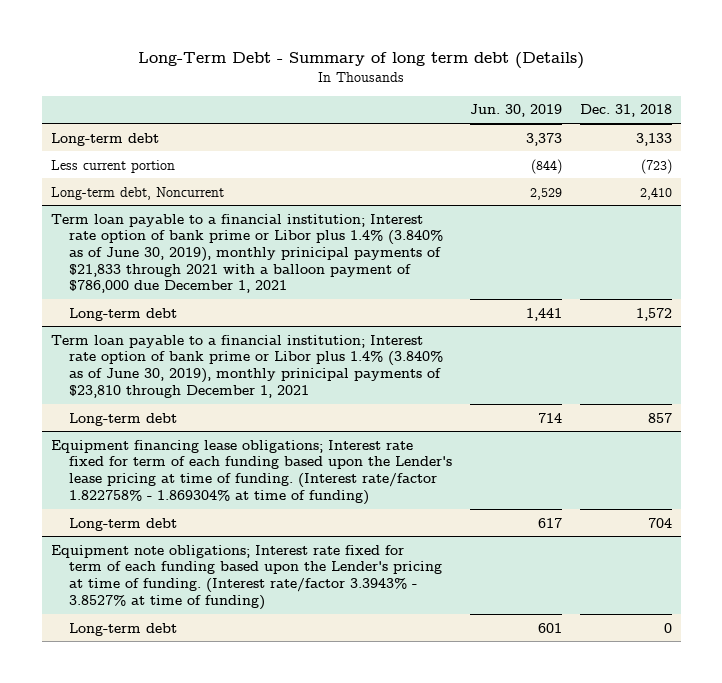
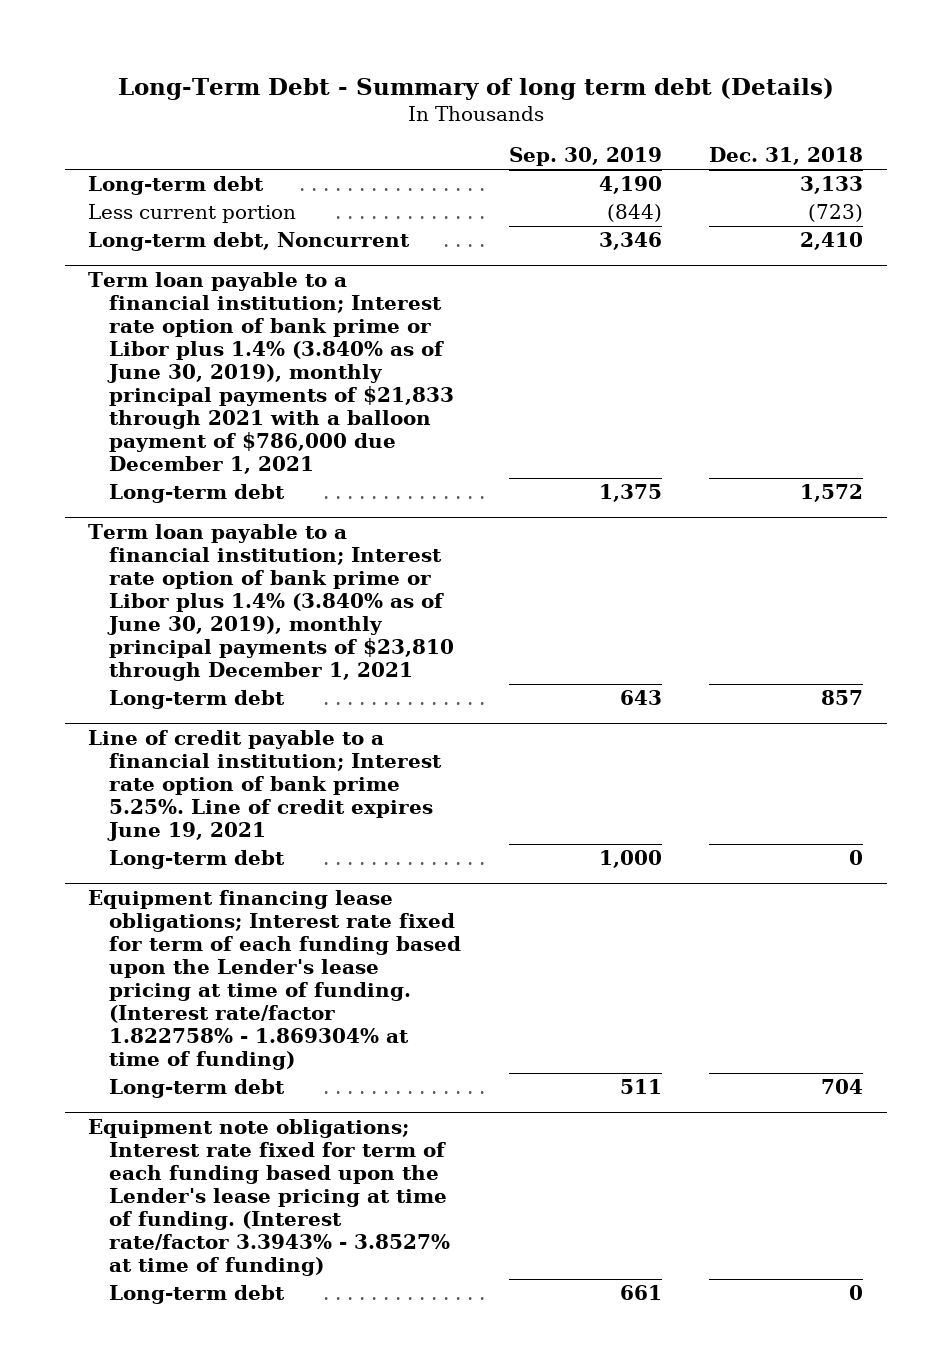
- | Jun. 30, 2019 | Dec. 31, 2018
+ | Sep. 30, 2019 | Dec. 31, 2018
- Term loan payable to a financial institution; Interest rate option of bank prime or Libor plus 1.4% (3.840% as of June 30, 2019), monthly prinicipal payments of $21,833 through 2021 with a balloon payment of $786,000 due December 1, 2021
+ Term loan payable to a financial institution; Interest rate option of bank prime or Libor plus 1.4% (3.840% as of June 30, 2019), monthly principal payments of $21,833 through 2021 with a balloon payment of $786,000 due December 1, 2021
- Term loan payable to a financial institution; Interest rate option of bank prime or Libor plus 1.4% (3.840% as of June 30, 2019), monthly prinicipal payments of $23,810 through December 1, 2021
+ Term loan payable to a financial institution; Interest rate option of bank prime or Libor plus 1.4% (3.840% as of June 30, 2019), monthly principal payments of $23,810 through December 1, 2021
+ Line of credit payable to a financial institution; Interest rate option of bank prime 5.25%. Line of credit expires June 19, 2021
+ Long-term debt | 1,000 | 0
- Equipment note obligations; Interest rate fixed for term of each funding based upon the Lender's pricing at time of funding. (Interest rate/factor 3.3943% - 3.8527% at time of funding)
+ Equipment note obligations; Interest rate fixed for term of each funding based upon the Lender's lease pricing at time of funding. (Interest rate/factor 3.3943% - 3.8527% at time of funding)

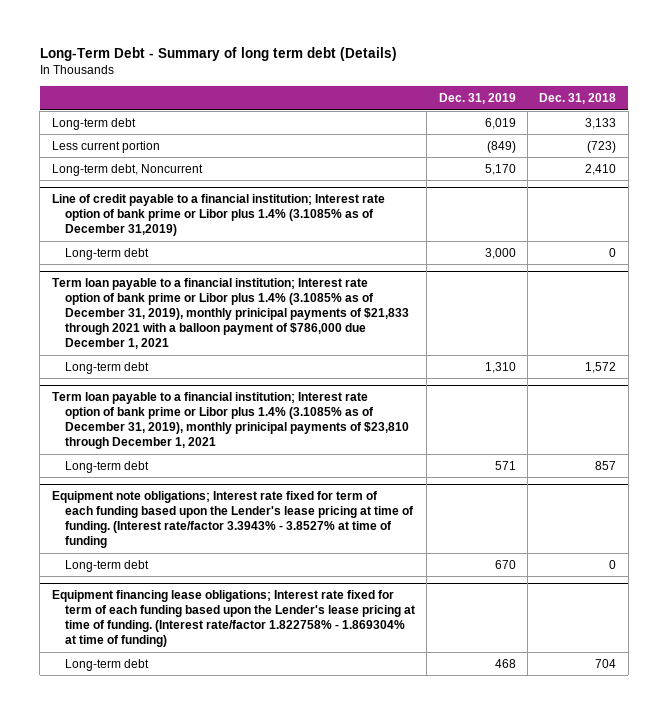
- | Sep. 30, 2019 | Dec. 31, 2018
+ | Dec. 31, 2019 | Dec. 31, 2018
- Term loan payable to a financial institution; Interest rate option of bank prime or Libor plus 1.4% (3.840% as of June 30, 2019), monthly principal payments of $21,833 through 2021 with a balloon payment of $786,000 due December 1, 2021
+ Line of credit payable to a financial institution; Interest rate option of bank prime or Libor plus 1.4% (3.1085% as of December 31,2019)
+ Long-term debt | 3,000 | 0
+ Term loan payable to a financial institution; Interest rate option of bank prime or Libor plus 1.4% (3.1085% as of December 31, 2019), monthly prinicipal payments of $21,833 through 2021 with a balloon payment of $786,000 due December 1, 2021
- Term loan payable to a financial institution; Interest rate option of bank prime or Libor plus 1.4% (3.840% as of June 30, 2019), monthly principal payments of $23,810 through December 1, 2021
+ Term loan payable to a financial institution; Interest rate option of bank prime or Libor plus 1.4% (3.1085% as of December 31, 2019), monthly prinicipal payments of $23,810 through December 1, 2021
- Line of credit payable to a financial institution; Interest rate option of bank prime 5.25%. Line of credit expires June 19, 2021
+ Equipment note obligations; Interest rate fixed for term of each funding based upon the Lender's lease pricing at time of funding. (Interest rate/factor 3.3943% - 3.8527% at time of funding
- Equipment note obligations; Interest rate fixed for term of each funding based upon the Lender's lease pricing at time of funding. (Interest rate/factor 3.3943% - 3.8527% at time of funding)
- Long-term debt | 661 | 0

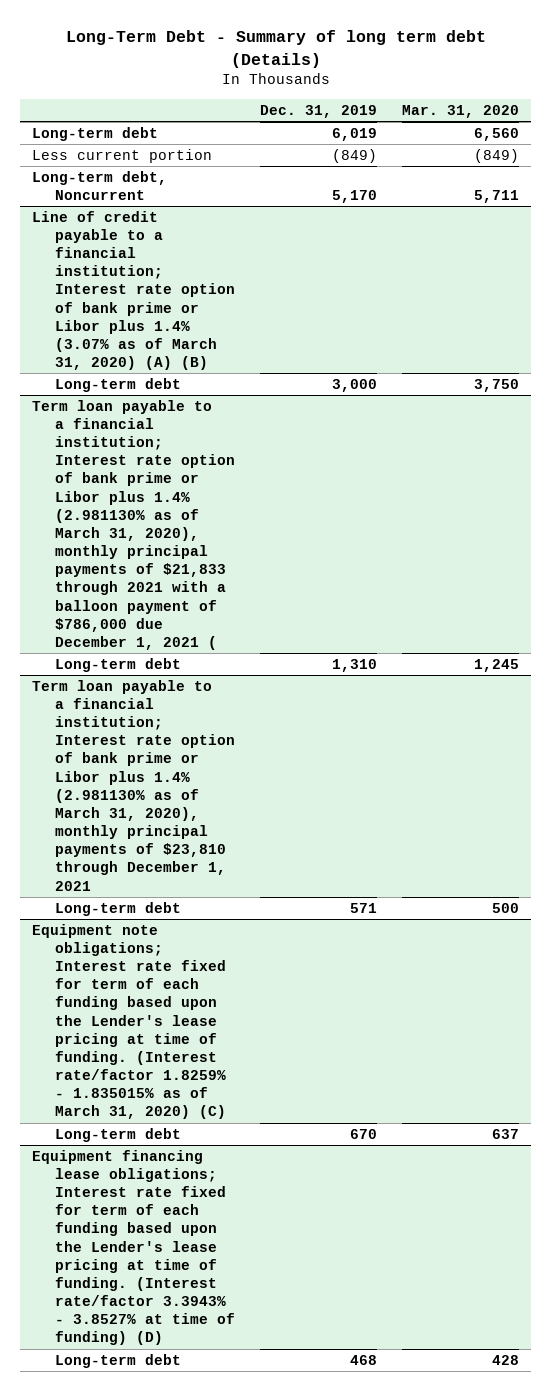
- | Dec. 31, 2019 | Dec. 31, 2018
+ | Dec. 31, 2019 | Mar. 31, 2020
- Line of credit payable to a financial institution; Interest rate option of bank prime or Libor plus 1.4% (3.1085% as of December 31,2019)
+ Line of credit payable to a financial institution; Interest rate option of bank prime or Libor plus 1.4% (3.07% as of March 31, 2020) (A) (B)
- Term loan payable to a financial institution; Interest rate option of bank prime or Libor plus 1.4% (3.1085% as of December 31, 2019), monthly prinicipal payments of $21,833 through 2021 with a balloon payment of $786,000 due December 1, 2021
+ Term loan payable to a financial institution; Interest rate option of bank prime or Libor plus 1.4% (2.981130% as of March 31, 2020), monthly principal payments of $21,833 through 2021 with a balloon payment of $786,000 due December 1, 2021 (
- Term loan payable to a financial institution; Interest rate option of bank prime or Libor plus 1.4% (3.1085% as of December 31, 2019), monthly prinicipal payments of $23,810 through December 1, 2021
+ Term loan payable to a financial institution; Interest rate option of bank prime or Libor plus 1.4% (2.981130% as of March 31, 2020), monthly principal payments of $23,810 through December 1, 2021
- Equipment note obligations; Interest rate fixed for term of each funding based upon the Lender's lease pricing at time of funding. (Interest rate/factor 3.3943% - 3.8527% at time of funding
+ Equipment note obligations; Interest rate fixed for term of each funding based upon the Lender's lease pricing at time of funding. (Interest rate/factor 1.8259% - 1.835015% as of March 31, 2020) (C)
- Equipment financing lease obligations; Interest rate fixed for term of each funding based upon the Lender's lease pricing at time of funding. (Interest rate/factor 1.822758% - 1.869304% at time of funding)
+ Equipment financing lease obligations; Interest rate fixed for term of each funding based upon the Lender's lease pricing at time of funding. (Interest rate/factor 3.3943% - 3.8527% at time of funding) (D)

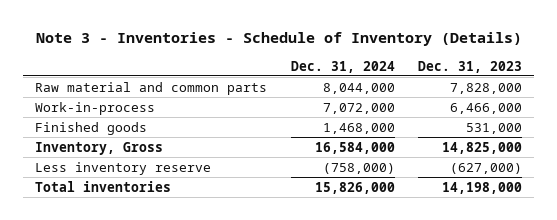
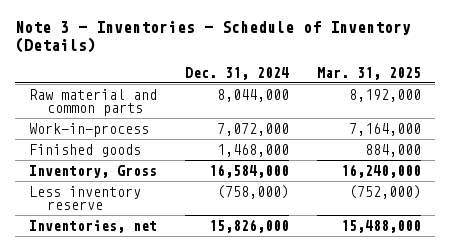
- | Dec. 31, 2024 | Dec. 31, 2023
+ | Dec. 31, 2024 | Mar. 31, 2025
- Total inventories | 15,826,000 | 14,198,000
+ Inventories, net | 15,826,000 | 15,488,000

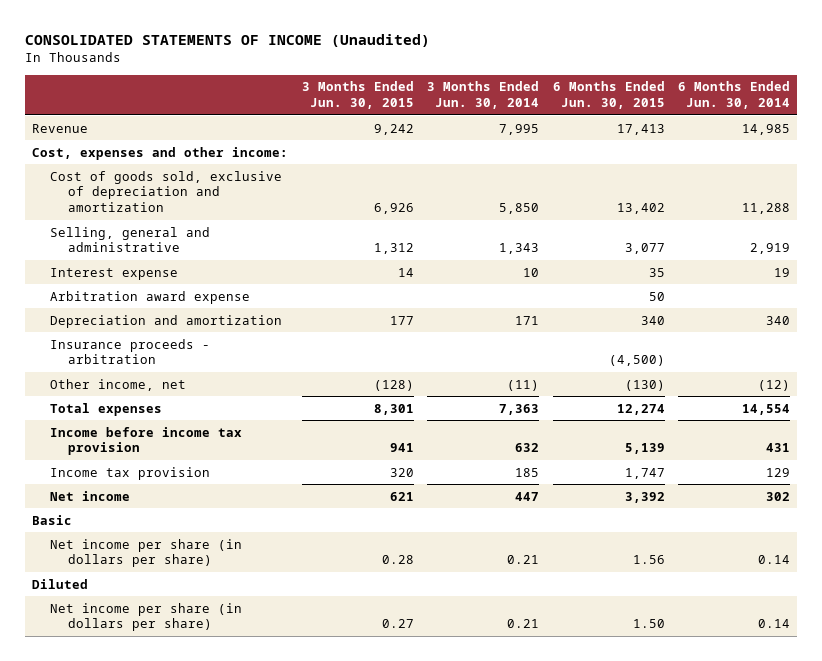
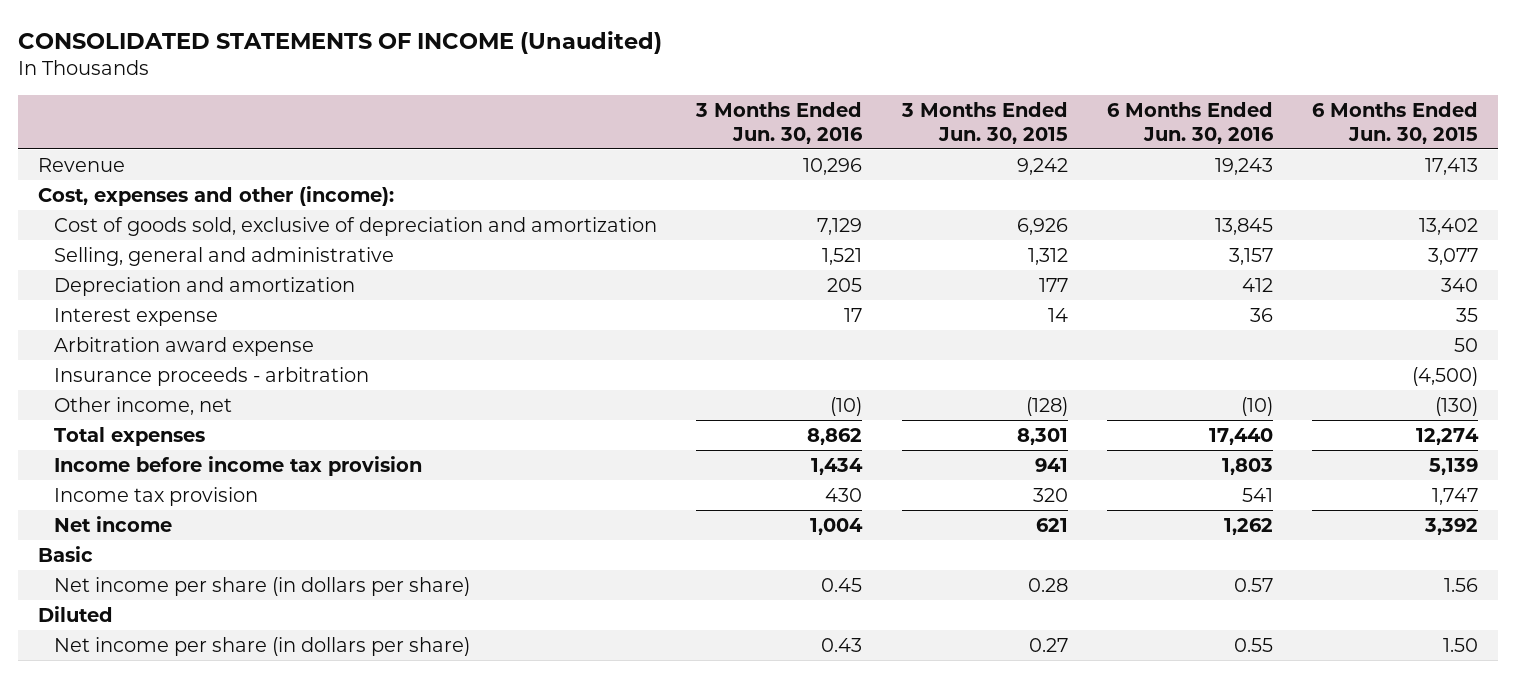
- | 3 Months Ended Jun. 30, 2015 | 3 Months Ended Jun. 30, 2014 | 6 Months Ended Jun. 30, 2015 | 6 Months Ended Jun. 30, 2014
+ | 3 Months Ended Jun. 30, 2016 | 3 Months Ended Jun. 30, 2015 | 6 Months Ended Jun. 30, 2016 | 6 Months Ended Jun. 30, 2015
- Cost, expenses and other income:
+ Cost, expenses and other (income):
moved up: Depreciation and amortization | 205 | 177 | 412 | 340

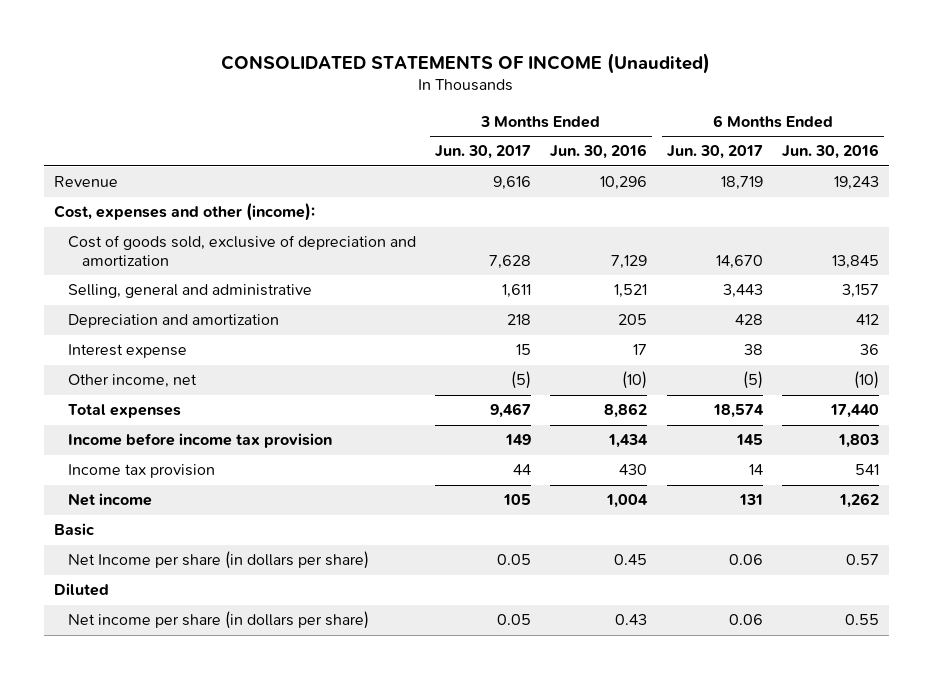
- | 3 Months Ended Jun. 30, 2016 | 3 Months Ended Jun. 30, 2015 | 6 Months Ended Jun. 30, 2016 | 6 Months Ended Jun. 30, 2015
+ | 3 Months Ended Jun. 30, 2017 | 3 Months Ended Jun. 30, 2016 | 6 Months Ended Jun. 30, 2017 | 6 Months Ended Jun. 30, 2016
- Arbitration award expense | | | | 50
- Insurance proceeds - arbitration | | | | (4,500)
- Net income per share (in dollars per share) | 0.45 | 0.28 | 0.57 | 1.56
+ Net Income per share (in dollars per share) | 0.05 | 0.45 | 0.06 | 0.57

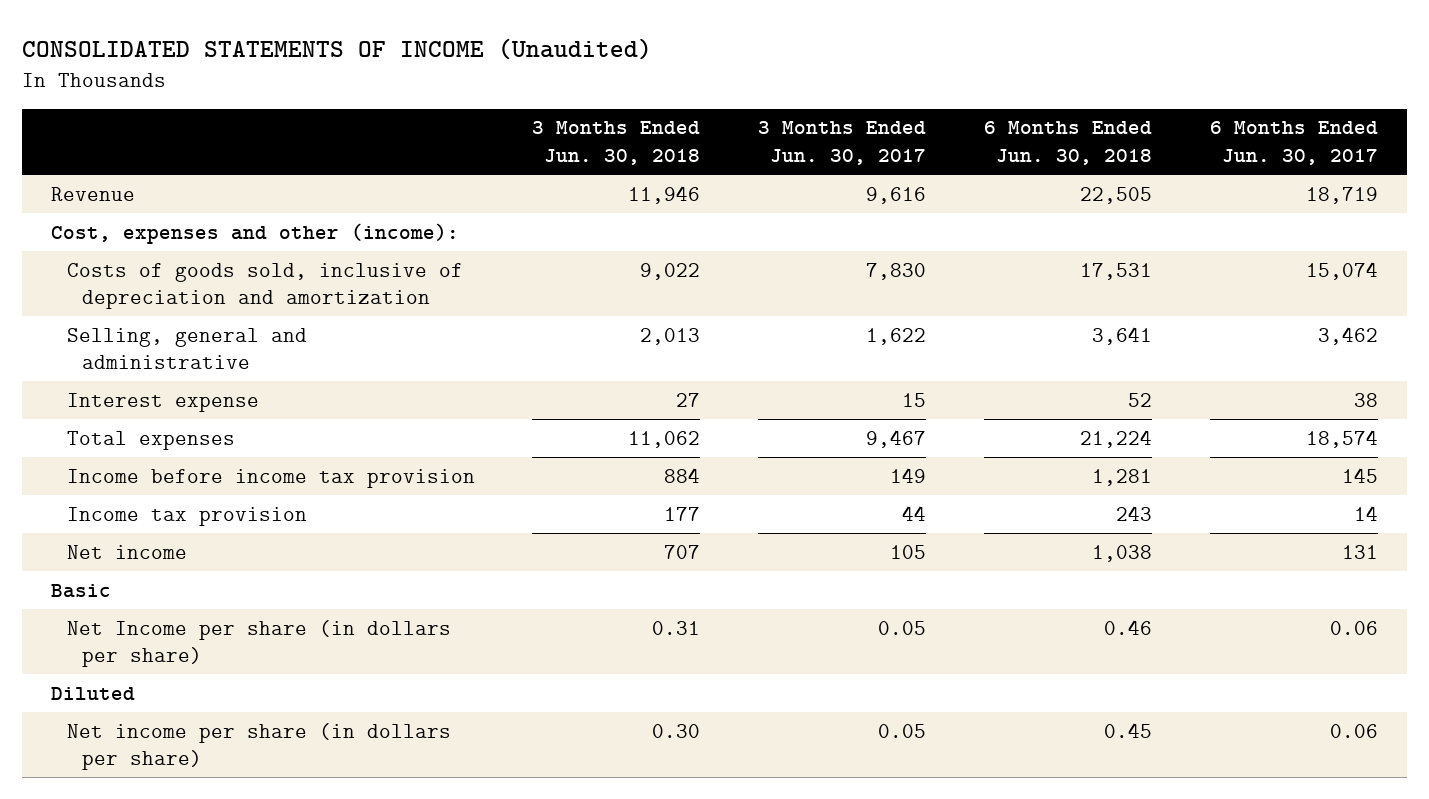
- | 3 Months Ended Jun. 30, 2017 | 3 Months Ended Jun. 30, 2016 | 6 Months Ended Jun. 30, 2017 | 6 Months Ended Jun. 30, 2016
+ | 3 Months Ended Jun. 30, 2018 | 3 Months Ended Jun. 30, 2017 | 6 Months Ended Jun. 30, 2018 | 6 Months Ended Jun. 30, 2017
- Cost of goods sold, exclusive of depreciation and amortization | 7,628 | 7,129 | 14,670 | 13,845
- Selling, general and administrative | 1,611 | 1,521 | 3,443 | 3,157
- Depreciation and amortization | 218 | 205 | 428 | 412
+ Costs of goods sold, inclusive of depreciation and amortization | 9,022 | 7,830 | 17,531 | 15,074
+ Selling, general and administrative | 2,013 | 1,622 | 3,641 | 3,462
- Other income, net | (5) | (10) | (5) | (10)

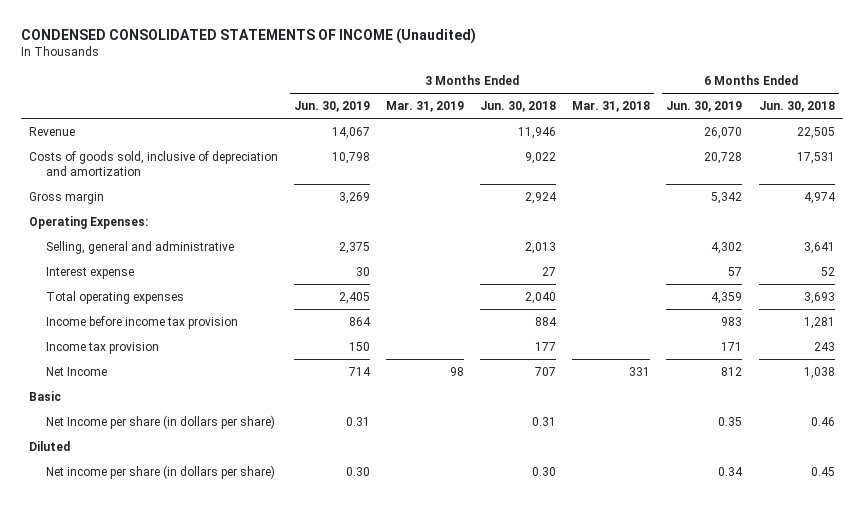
- CONSOLIDATED STATEMENTS OF INCOME (Unaudited)
+ CONDENSED CONSOLIDATED STATEMENTS OF INCOME (Unaudited)
- | 3 Months Ended Jun. 30, 2018 | 3 Months Ended Jun. 30, 2017 | 6 Months Ended Jun. 30, 2018 | 6 Months Ended Jun. 30, 2017
+ | 3 Months Ended Jun. 30, 2019 | 3 Months Ended Mar. 31, 2019 | 3 Months Ended Jun. 30, 2018 | 3 Months Ended Mar. 31, 2018 | 6 Months Ended Jun. 30, 2019 | 6 Months Ended Jun. 30, 2018
- Cost, expenses and other (income):
+ Gross margin | 3,269 | | 2,924 | | 5,342 | 4,974
+ Operating Expenses:
- Total expenses | 11,062 | 9,467 | 21,224 | 18,574
+ Total operating expenses | 2,405 | | 2,040 | | 4,359 | 3,693
- Net income | 707 | 105 | 1,038 | 131
+ Net Income | 714 | 98 | 707 | 331 | 812 | 1,038

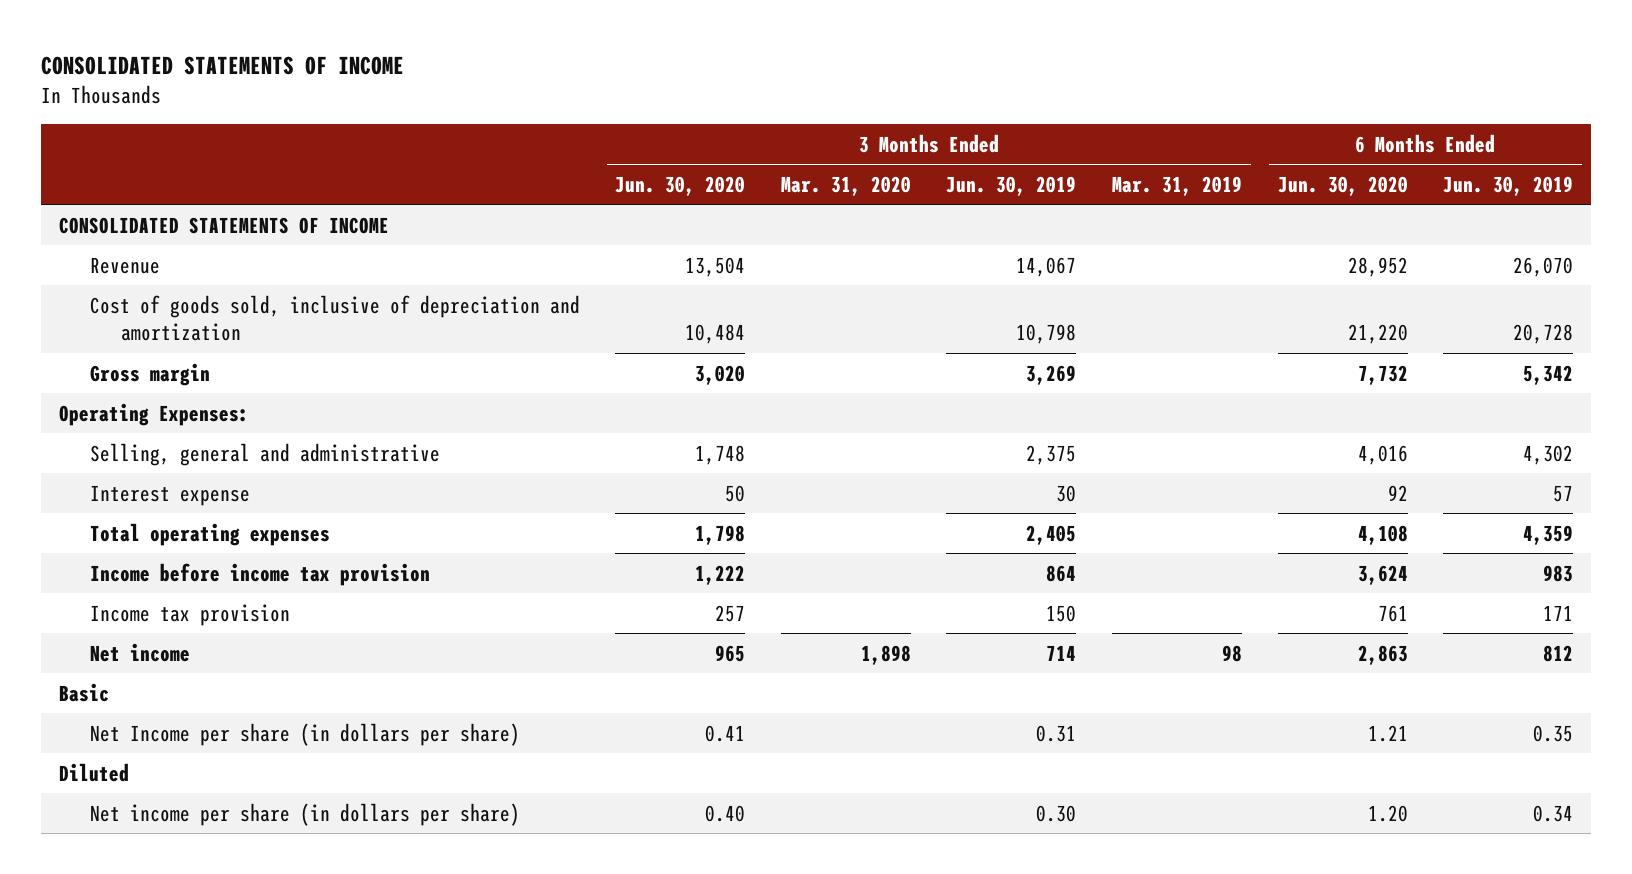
- CONDENSED CONSOLIDATED STATEMENTS OF INCOME (Unaudited)
+ CONSOLIDATED STATEMENTS OF INCOME
- | 3 Months Ended Jun. 30, 2019 | 3 Months Ended Mar. 31, 2019 | 3 Months Ended Jun. 30, 2018 | 3 Months Ended Mar. 31, 2018 | 6 Months Ended Jun. 30, 2019 | 6 Months Ended Jun. 30, 2018
+ | 3 Months Ended Jun. 30, 2020 | 3 Months Ended Mar. 31, 2020 | 3 Months Ended Jun. 30, 2019 | 3 Months Ended Mar. 31, 2019 | 6 Months Ended Jun. 30, 2020 | 6 Months Ended Jun. 30, 2019
+ CONSOLIDATED STATEMENTS OF INCOME
- Costs of goods sold, inclusive of depreciation and amortization | 10,798 | | 9,022 | | 20,728 | 17,531
+ Cost of goods sold, inclusive of depreciation and amortization | 10,484 | | 10,798 | | 21,220 | 20,728
- Net Income | 714 | 98 | 707 | 331 | 812 | 1,038
+ Net income | 965 | 1,898 | 714 | 98 | 2,863 | 812

